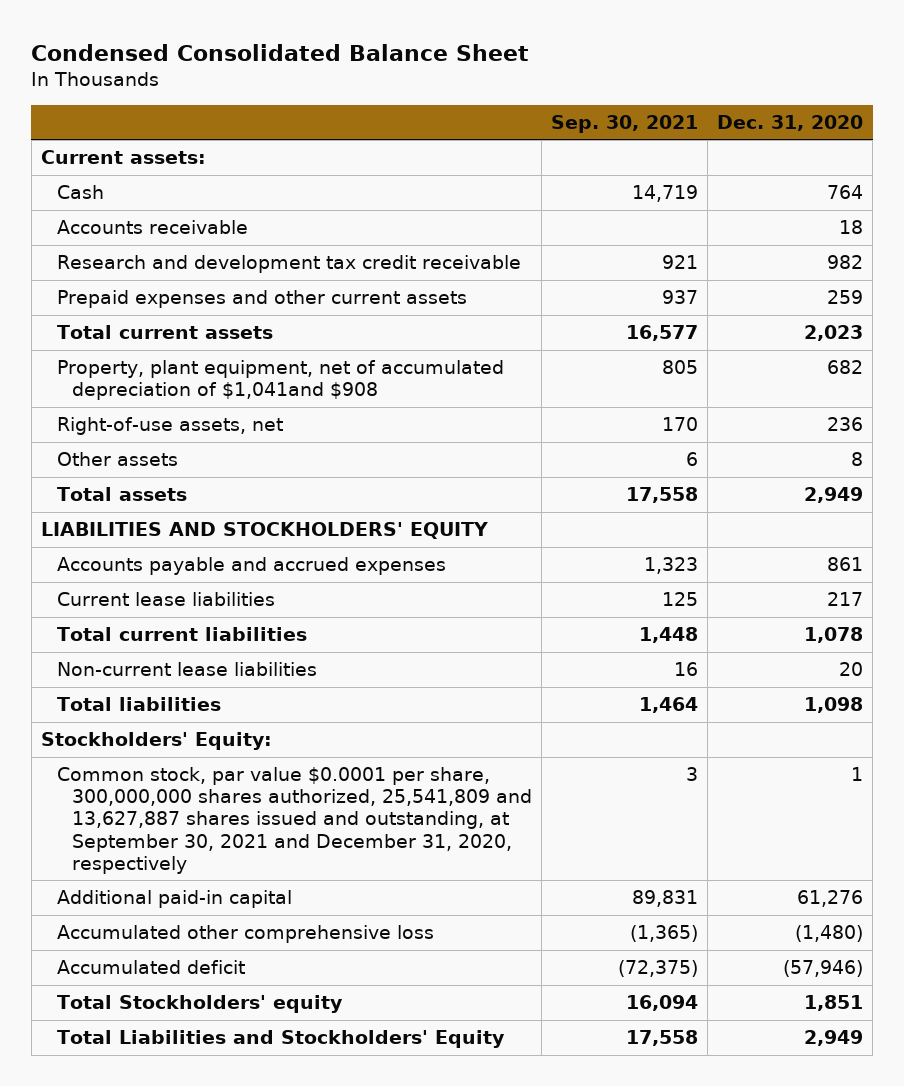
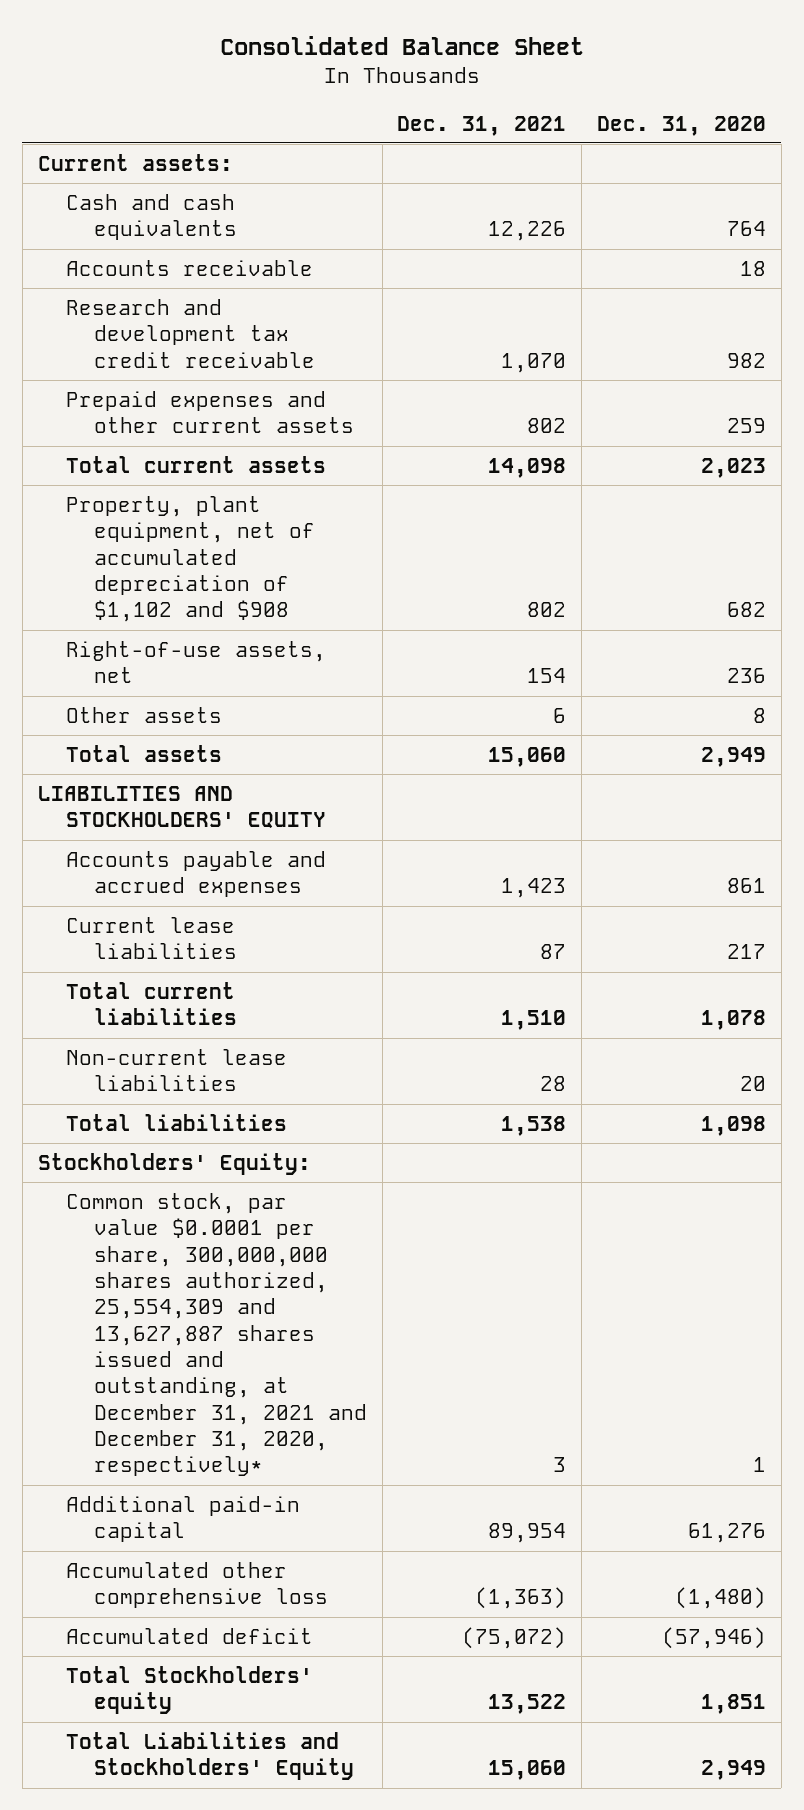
- Condensed Consolidated Balance Sheet
+ Consolidated Balance Sheet
- | Sep. 30, 2021 | Dec. 31, 2020
+ | Dec. 31, 2021 | Dec. 31, 2020
- Cash | 14,719 | 764
+ Cash and cash equivalents | 12,226 | 764
- Property, plant equipment, net of accumulated depreciation of $1,041and $908 | 805 | 682
+ Property, plant equipment, net of accumulated depreciation of $1,102 and $908 | 802 | 682
- Common stock, par value $0.0001 per share, 300,000,000 shares authorized, 25,541,809 and 13,627,887 shares issued and outstanding, at September 30, 2021 and December 31, 2020, respectively | 3 | 1
+ Common stock, par value $0.0001 per share, 300,000,000 shares authorized, 25,554,309 and 13,627,887 shares issued and outstanding, at December 31, 2021 and December 31, 2020, respectively* | 3 | 1

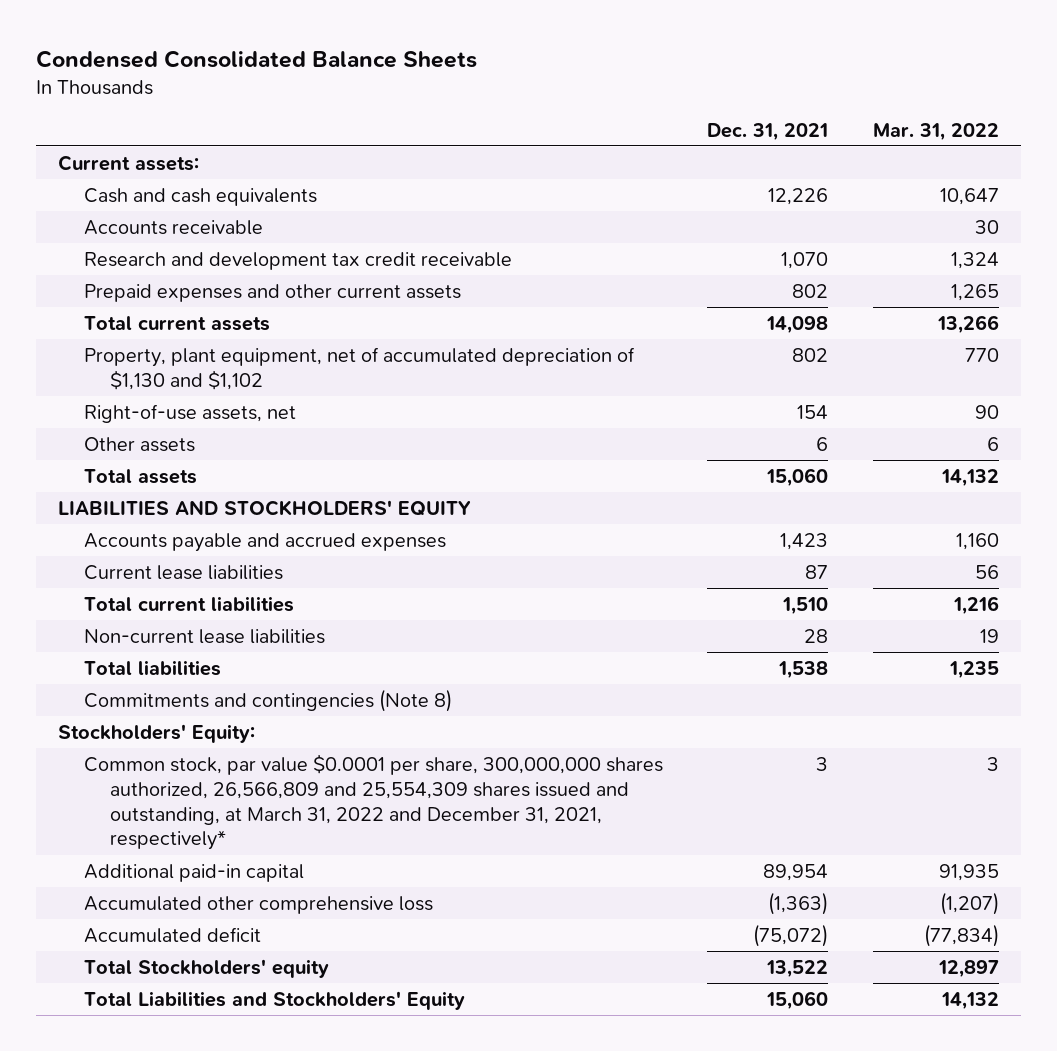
- Consolidated Balance Sheet
+ Condensed Consolidated Balance Sheets
- | Dec. 31, 2021 | Dec. 31, 2020
+ | Dec. 31, 2021 | Mar. 31, 2022
- Property, plant equipment, net of accumulated depreciation of $1,102 and $908 | 802 | 682
+ Property, plant equipment, net of accumulated depreciation of $1,130 and $1,102 | 802 | 770
+ Commitments and contingencies (Note 8)
- Common stock, par value $0.0001 per share, 300,000,000 shares authorized, 25,554,309 and 13,627,887 shares issued and outstanding, at December 31, 2021 and December 31, 2020, respectively* | 3 | 1
+ Common stock, par value $0.0001 per share, 300,000,000 shares authorized, 26,566,809 and 25,554,309 shares issued and outstanding, at March 31, 2022 and December 31, 2021, respectively* | 3 | 3

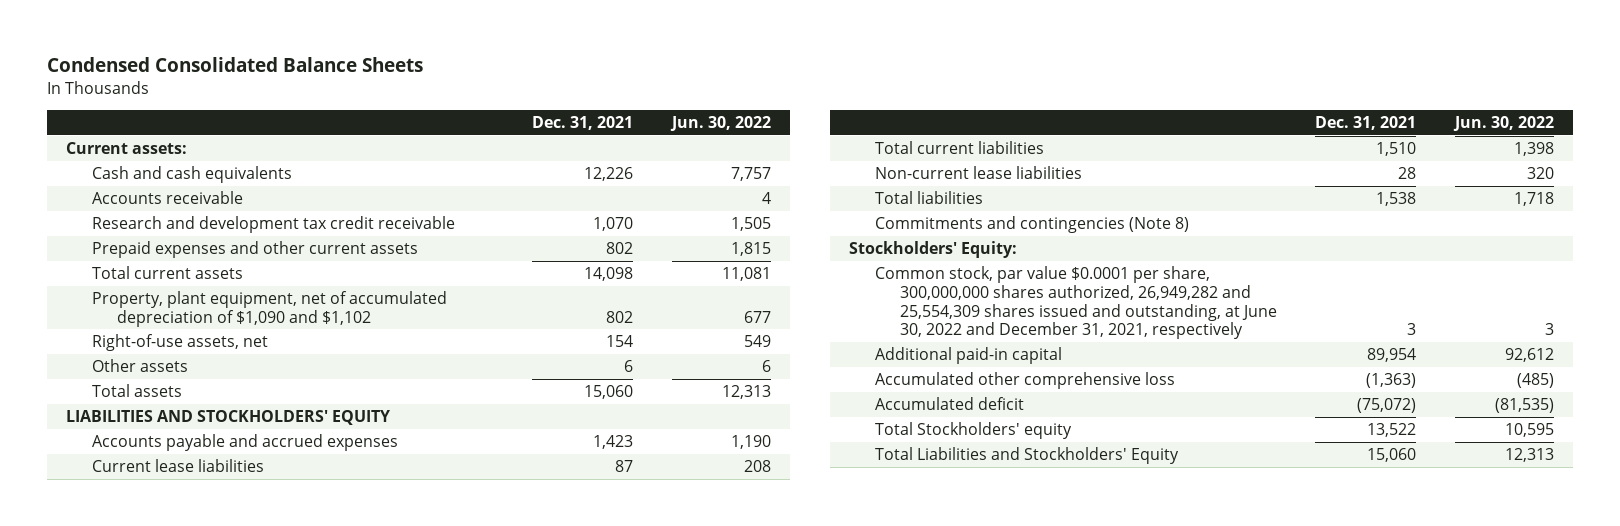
- | Dec. 31, 2021 | Mar. 31, 2022
+ | Dec. 31, 2021 | Jun. 30, 2022
- Property, plant equipment, net of accumulated depreciation of $1,130 and $1,102 | 802 | 770
+ Property, plant equipment, net of accumulated depreciation of $1,090 and $1,102 | 802 | 677
- Common stock, par value $0.0001 per share, 300,000,000 shares authorized, 26,566,809 and 25,554,309 shares issued and outstanding, at March 31, 2022 and December 31, 2021, respectively* | 3 | 3
+ Common stock, par value $0.0001 per share, 300,000,000 shares authorized, 26,949,282 and 25,554,309 shares issued and outstanding, at June 30, 2022 and December 31, 2021, respectively | 3 | 3

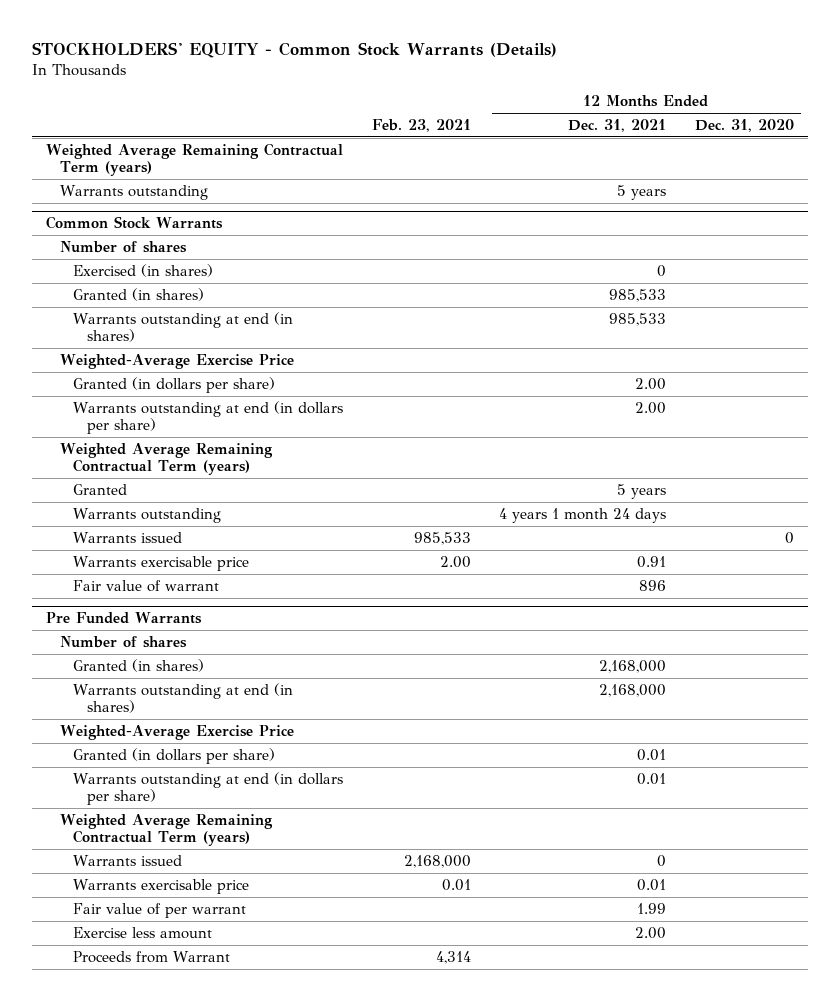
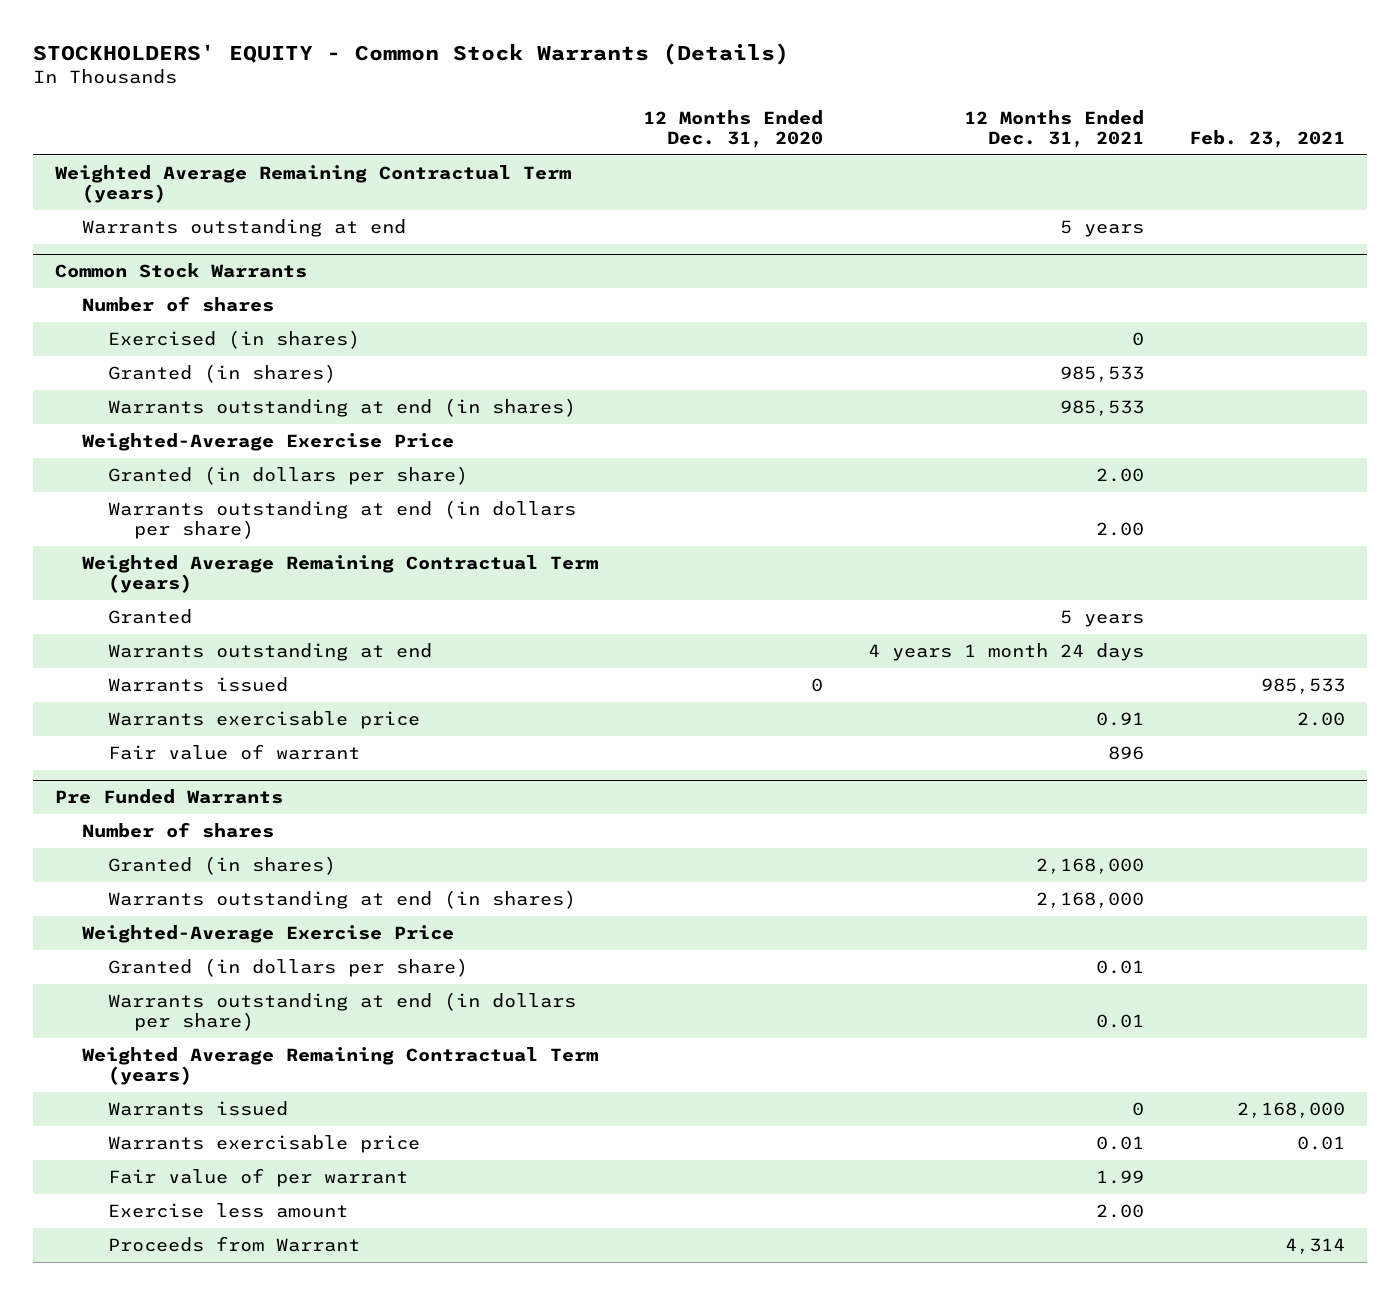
- | Feb. 23, 2021 | 12 Months Ended Dec. 31, 2021 | 12 Months Ended Dec. 31, 2020
+ | 12 Months Ended Dec. 31, 2020 | 12 Months Ended Dec. 31, 2021 | Feb. 23, 2021
- Warrants outstanding | | 5 years |
+ Warrants outstanding at end | | 5 years |
@ Common Stock Warrants
- Warrants outstanding | | 4 years 1 month 24 days |
+ Warrants outstanding at end | | 4 years 1 month 24 days |

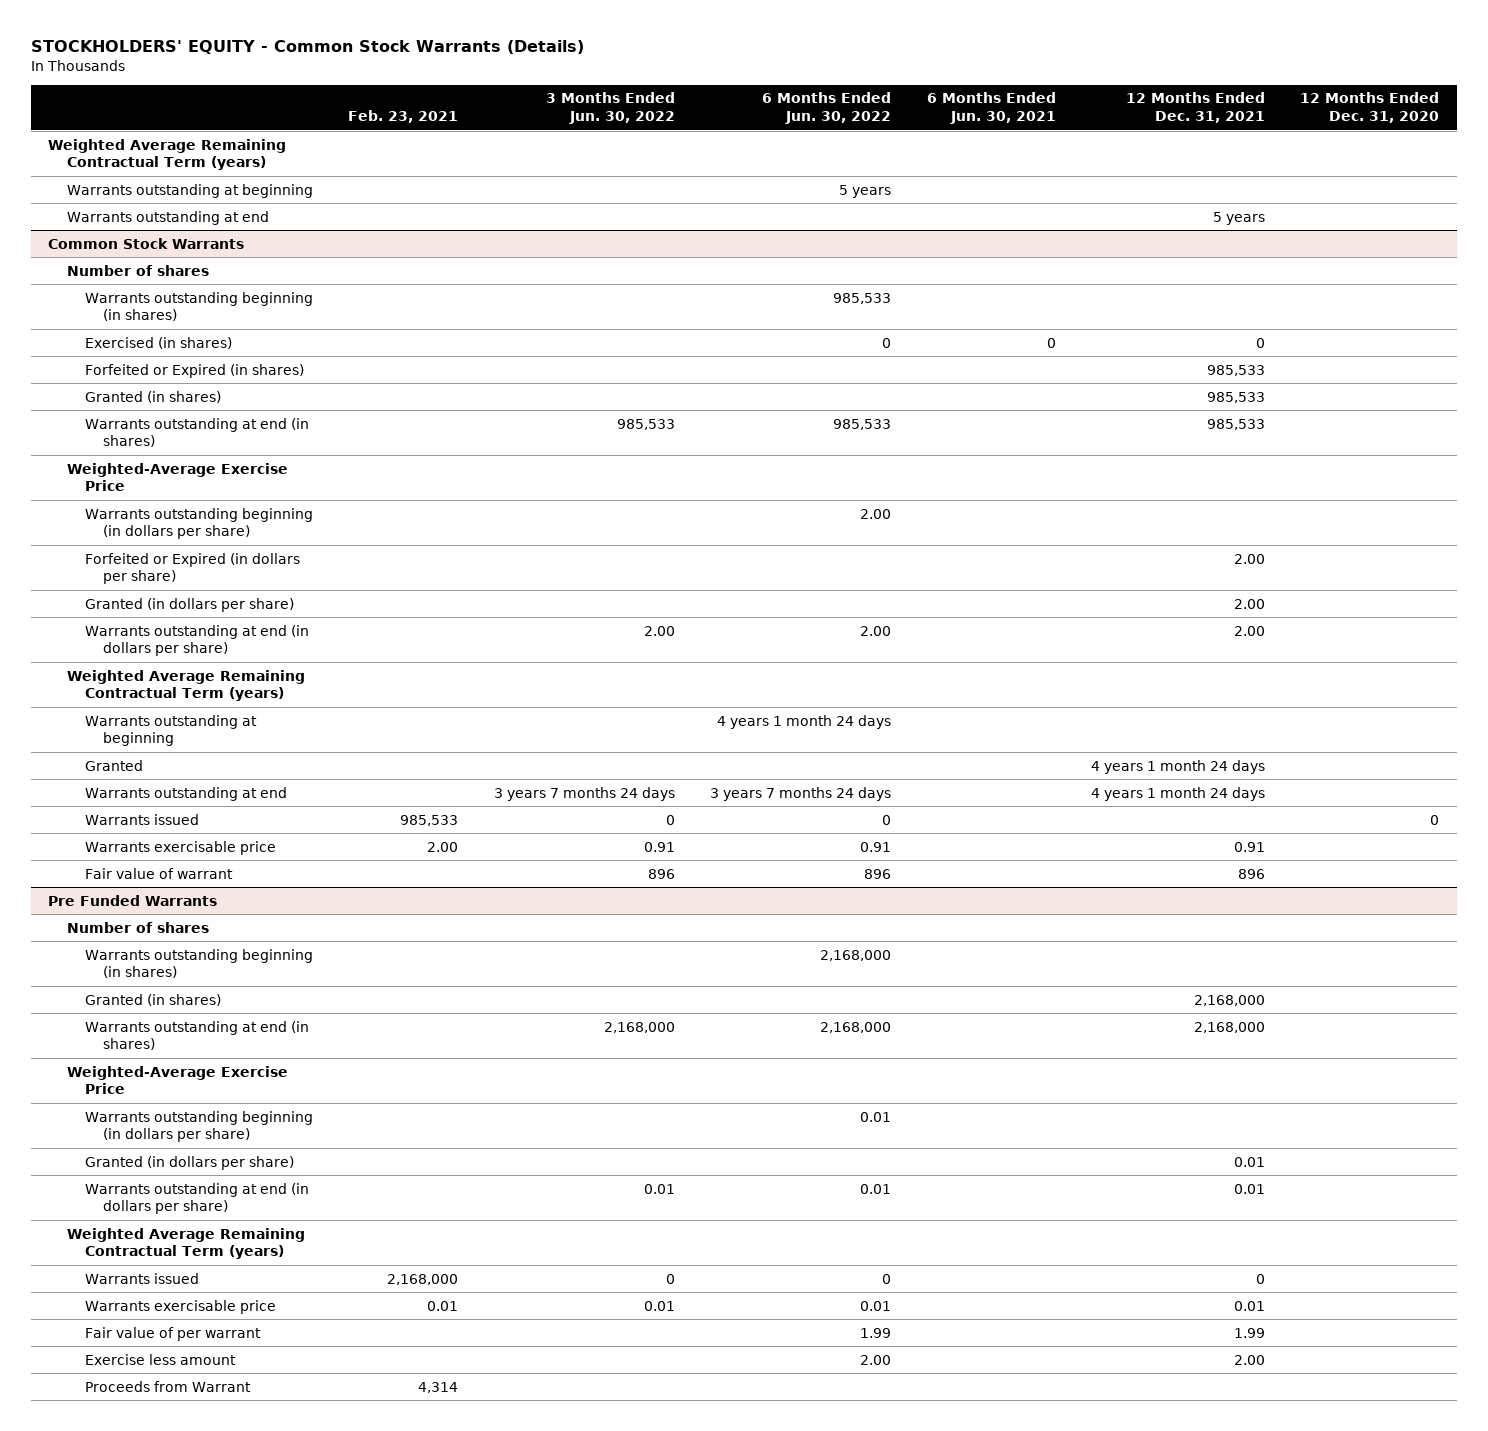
- | 12 Months Ended Dec. 31, 2020 | 12 Months Ended Dec. 31, 2021 | Feb. 23, 2021
+ | Feb. 23, 2021 | 3 Months Ended Jun. 30, 2022 | 6 Months Ended Jun. 30, 2022 | 6 Months Ended Jun. 30, 2021 | 12 Months Ended Dec. 31, 2021 | 12 Months Ended Dec. 31, 2020
+ Warrants outstanding at beginning | | | 5 years | | |
@ Common Stock Warrants
+ Warrants outstanding beginning (in shares) | | | 985,533 | | |
+ Forfeited or Expired (in shares) | | | | | 985,533 |
+ Warrants outstanding beginning (in dollars per share) | | | 2.00 | | |
+ Forfeited or Expired (in dollars per share) | | | | | 2.00 |
- Granted | | 5 years |
+ Warrants outstanding at beginning | | | 4 years 1 month 24 days | | |
+ Granted | | | | | 4 years 1 month 24 days |
@ Pre Funded Warrants
+ Warrants outstanding beginning (in shares) | | | 2,168,000 | | |
+ Warrants outstanding beginning (in dollars per share) | | | 0.01 | | |

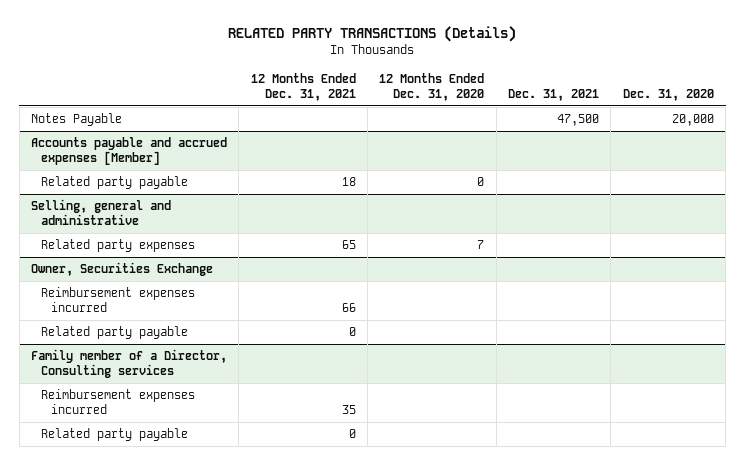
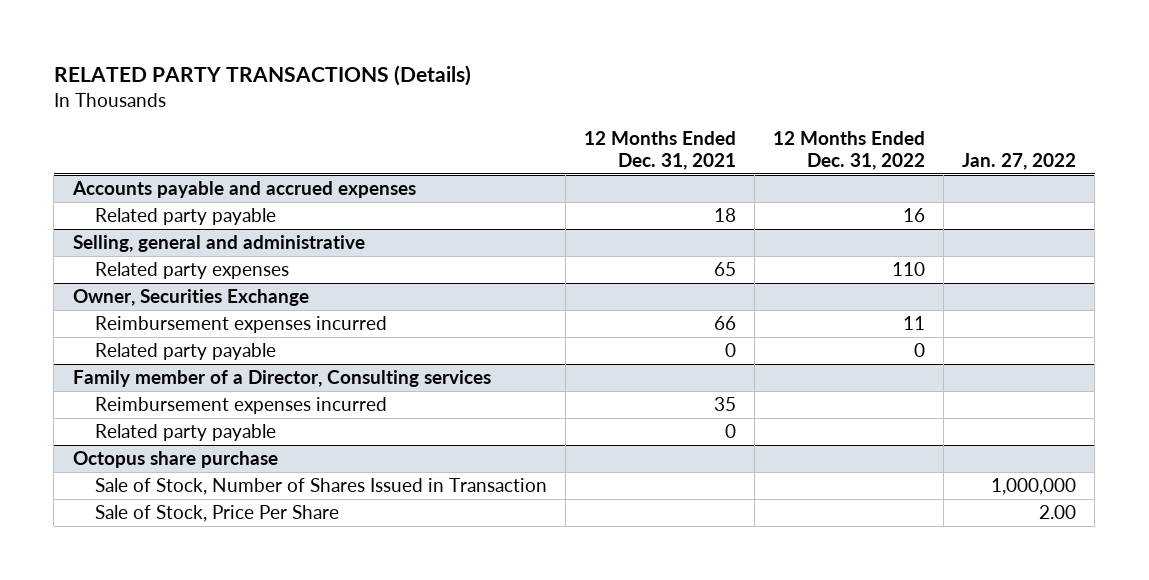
- | 12 Months Ended Dec. 31, 2021 | 12 Months Ended Dec. 31, 2020 | Dec. 31, 2021 | Dec. 31, 2020
+ | 12 Months Ended Dec. 31, 2021 | 12 Months Ended Dec. 31, 2022 | Jan. 27, 2022
- Notes Payable | | | 47,500 | 20,000
- Accounts payable and accrued expenses [Member]
+ Accounts payable and accrued expenses
+ Octopus share purchase
+ Sale of Stock, Number of Shares Issued in Transaction | | | 1,000,000
+ Sale of Stock, Price Per Share | | | 2.00

